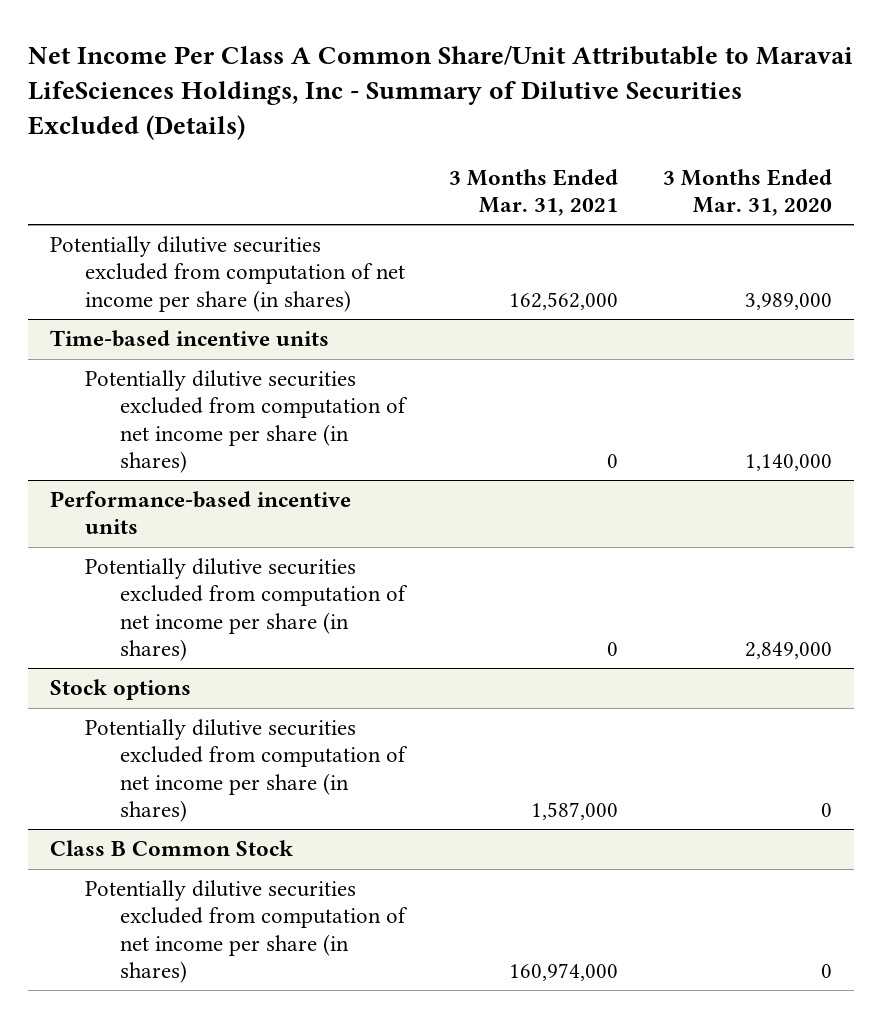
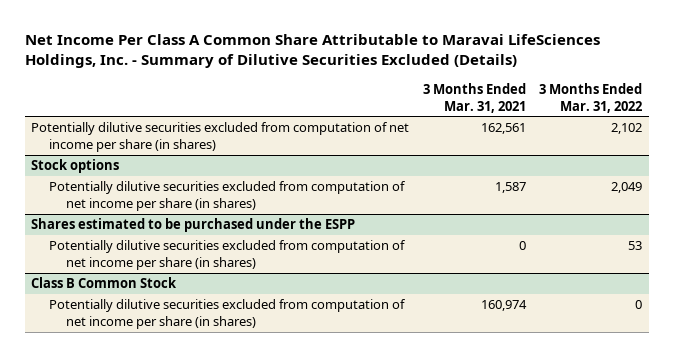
- Net Income Per Class A Common Share/Unit Attributable to Maravai LifeSciences Holdings, Inc - Summary of Dilutive Securities Excluded (Details)
+ Net Income Per Class A Common Share Attributable to Maravai LifeSciences Holdings, Inc. - Summary of Dilutive Securities Excluded (Details)
- | 3 Months Ended Mar. 31, 2021 | 3 Months Ended Mar. 31, 2020
+ | 3 Months Ended Mar. 31, 2021 | 3 Months Ended Mar. 31, 2022
- Potentially dilutive securities excluded from computation of net income per share (in shares) | 162,562,000 | 3,989,000
- Time-based incentive units
- Potentially dilutive securities excluded from computation of net income per share (in shares) | 0 | 1,140,000
- Performance-based incentive units
- Potentially dilutive securities excluded from computation of net income per share (in shares) | 0 | 2,849,000
+ Potentially dilutive securities excluded from computation of net income per share (in shares) | 162,561 | 2,102
@ Stock options
- Potentially dilutive securities excluded from computation of net income per share (in shares) | 1,587,000 | 0
+ Potentially dilutive securities excluded from computation of net income per share (in shares) | 1,587 | 2,049
+ Shares estimated to be purchased under the ESPP
+ Potentially dilutive securities excluded from computation of net income per share (in shares) | 0 | 53
@ Class B Common Stock
- Potentially dilutive securities excluded from computation of net income per share (in shares) | 160,974,000 | 0
+ Potentially dilutive securities excluded from computation of net income per share (in shares) | 160,974 | 0

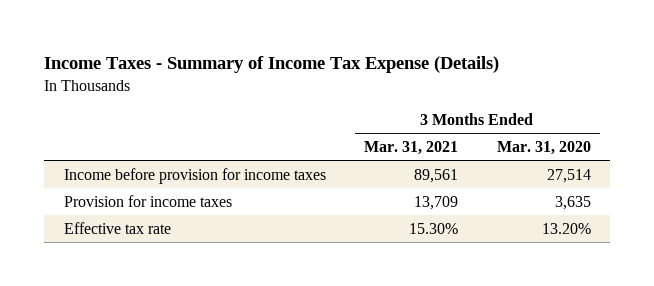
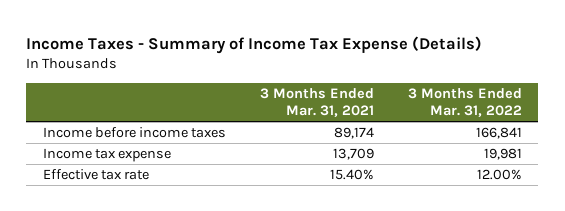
- | 3 Months Ended Mar. 31, 2021 | 3 Months Ended Mar. 31, 2020
+ | 3 Months Ended Mar. 31, 2021 | 3 Months Ended Mar. 31, 2022
- Income before provision for income taxes | 89,561 | 27,514
- Provision for income taxes | 13,709 | 3,635
- Effective tax rate | 15.30% | 13.20%
+ Income before income taxes | 89,174 | 166,841
+ Income tax expense | 13,709 | 19,981
+ Effective tax rate | 15.40% | 12.00%

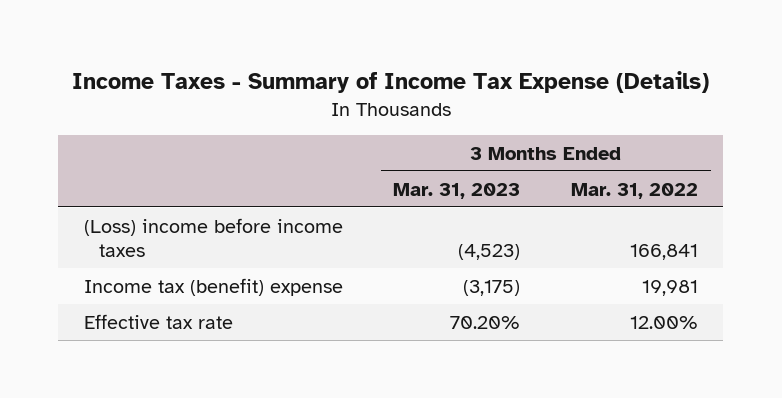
- | 3 Months Ended Mar. 31, 2021 | 3 Months Ended Mar. 31, 2022
+ | 3 Months Ended Mar. 31, 2023 | 3 Months Ended Mar. 31, 2022
- Income before income taxes | 89,174 | 166,841
- Income tax expense | 13,709 | 19,981
+ (Loss) income before income taxes | (4,523) | 166,841
+ Income tax (benefit) expense | (3,175) | 19,981

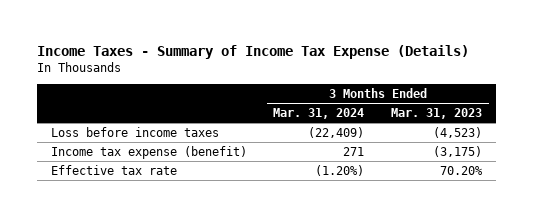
- | 3 Months Ended Mar. 31, 2023 | 3 Months Ended Mar. 31, 2022
+ | 3 Months Ended Mar. 31, 2024 | 3 Months Ended Mar. 31, 2023
- (Loss) income before income taxes | (4,523) | 166,841
- Income tax (benefit) expense | (3,175) | 19,981
+ Loss before income taxes | (22,409) | (4,523)
+ Income tax expense (benefit) | 271 | (3,175)

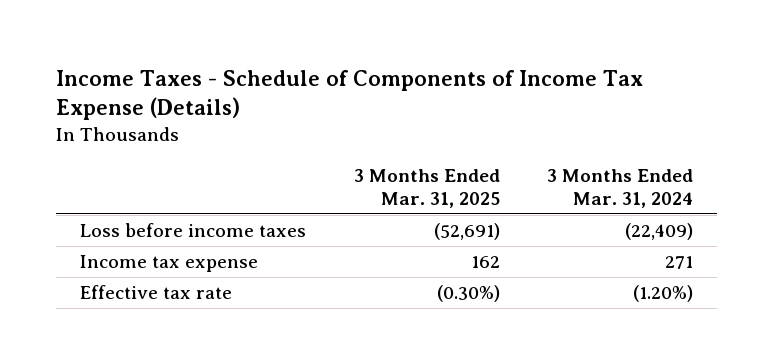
- Income Taxes - Summary of Income Tax Expense (Details)
+ Income Taxes - Schedule of Components of Income Tax Expense (Details)
- | 3 Months Ended Mar. 31, 2024 | 3 Months Ended Mar. 31, 2023
+ | 3 Months Ended Mar. 31, 2025 | 3 Months Ended Mar. 31, 2024
- Income tax expense (benefit) | 271 | (3,175)
+ Income tax expense | 162 | 271

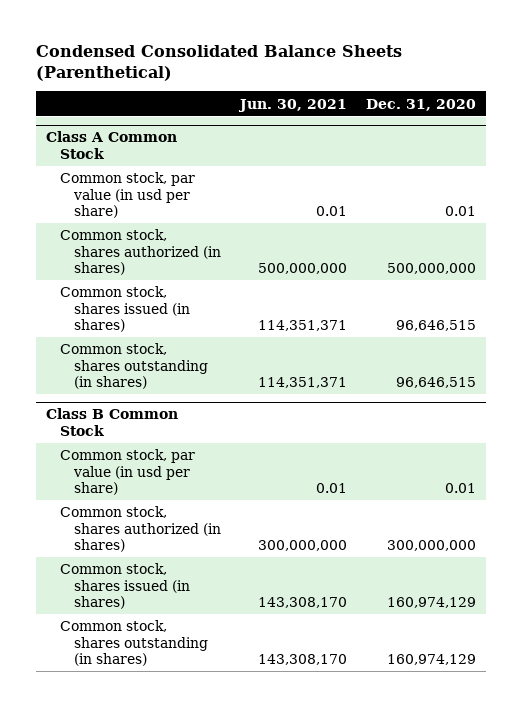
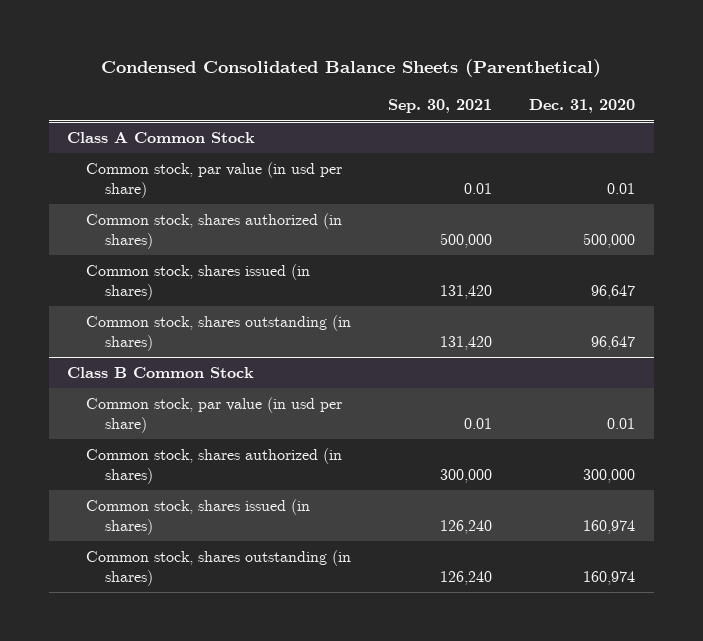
- | Jun. 30, 2021 | Dec. 31, 2020
+ | Sep. 30, 2021 | Dec. 31, 2020
@ Class A Common Stock
- Common stock, shares authorized (in shares) | 500,000,000 | 500,000,000
- Common stock, shares issued (in shares) | 114,351,371 | 96,646,515
- Common stock, shares outstanding (in shares) | 114,351,371 | 96,646,515
+ Common stock, shares authorized (in shares) | 500,000 | 500,000
+ Common stock, shares issued (in shares) | 131,420 | 96,647
+ Common stock, shares outstanding (in shares) | 131,420 | 96,647
@ Class B Common Stock
- Common stock, shares authorized (in shares) | 300,000,000 | 300,000,000
- Common stock, shares issued (in shares) | 143,308,170 | 160,974,129
- Common stock, shares outstanding (in shares) | 143,308,170 | 160,974,129
+ Common stock, shares authorized (in shares) | 300,000 | 300,000
+ Common stock, shares issued (in shares) | 126,240 | 160,974
+ Common stock, shares outstanding (in shares) | 126,240 | 160,974

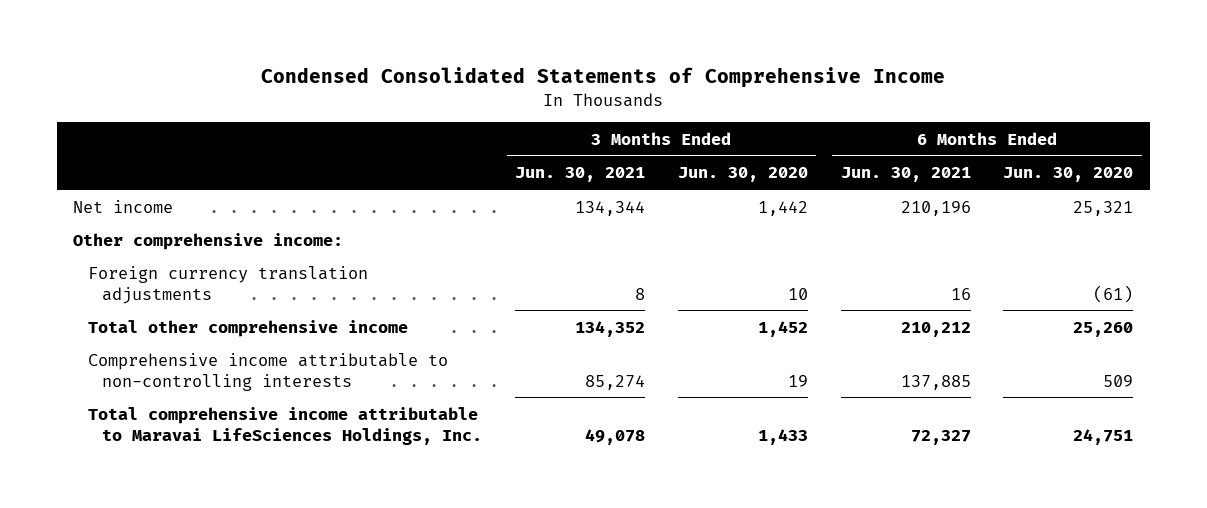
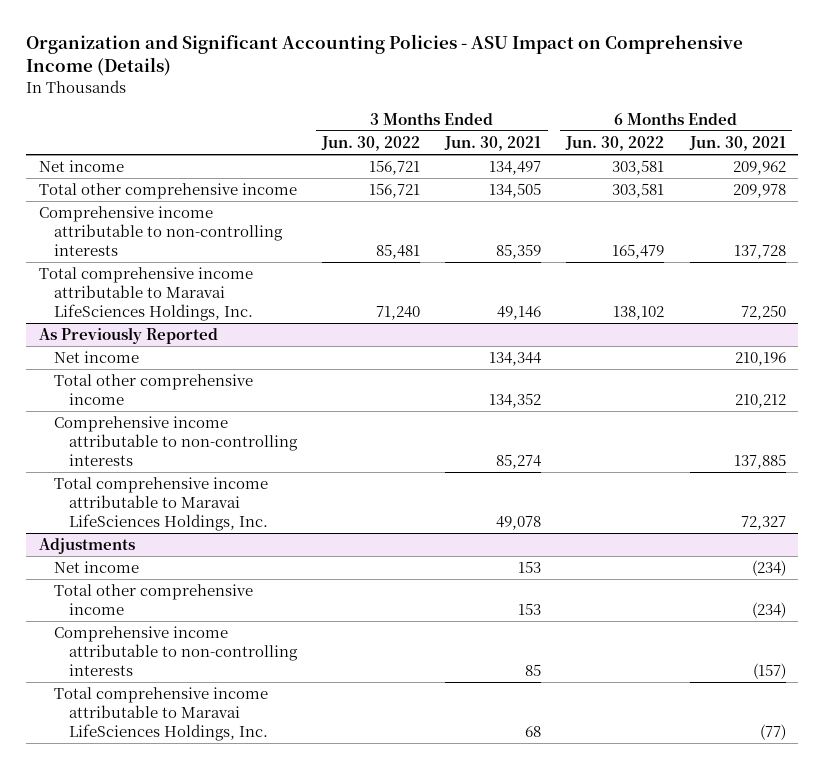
- Condensed Consolidated Statements of Comprehensive Income
+ Organization and Significant Accounting Policies - ASU Impact on Comprehensive Income (Details)
- | 3 Months Ended Jun. 30, 2021 | 3 Months Ended Jun. 30, 2020 | 6 Months Ended Jun. 30, 2021 | 6 Months Ended Jun. 30, 2020
+ | 3 Months Ended Jun. 30, 2022 | 3 Months Ended Jun. 30, 2021 | 6 Months Ended Jun. 30, 2022 | 6 Months Ended Jun. 30, 2021
+ Net income | 156,721 | 134,497 | 303,581 | 209,962
+ Total other comprehensive income | 156,721 | 134,505 | 303,581 | 209,978
+ Comprehensive income attributable to non-controlling interests | 85,481 | 85,359 | 165,479 | 137,728
+ Total comprehensive income attributable to Maravai LifeSciences Holdings, Inc. | 71,240 | 49,146 | 138,102 | 72,250
+ As Previously Reported
- Other comprehensive income:
- Foreign currency translation adjustments | 8 | 10 | 16 | (61)
+ Adjustments
+ Net income | | 153 | | (234)
+ Total other comprehensive income | | 153 | | (234)
+ Comprehensive income attributable to non-controlling interests | | 85 | | (157)
+ Total comprehensive income attributable to Maravai LifeSciences Holdings, Inc. | | 68 | | (77)

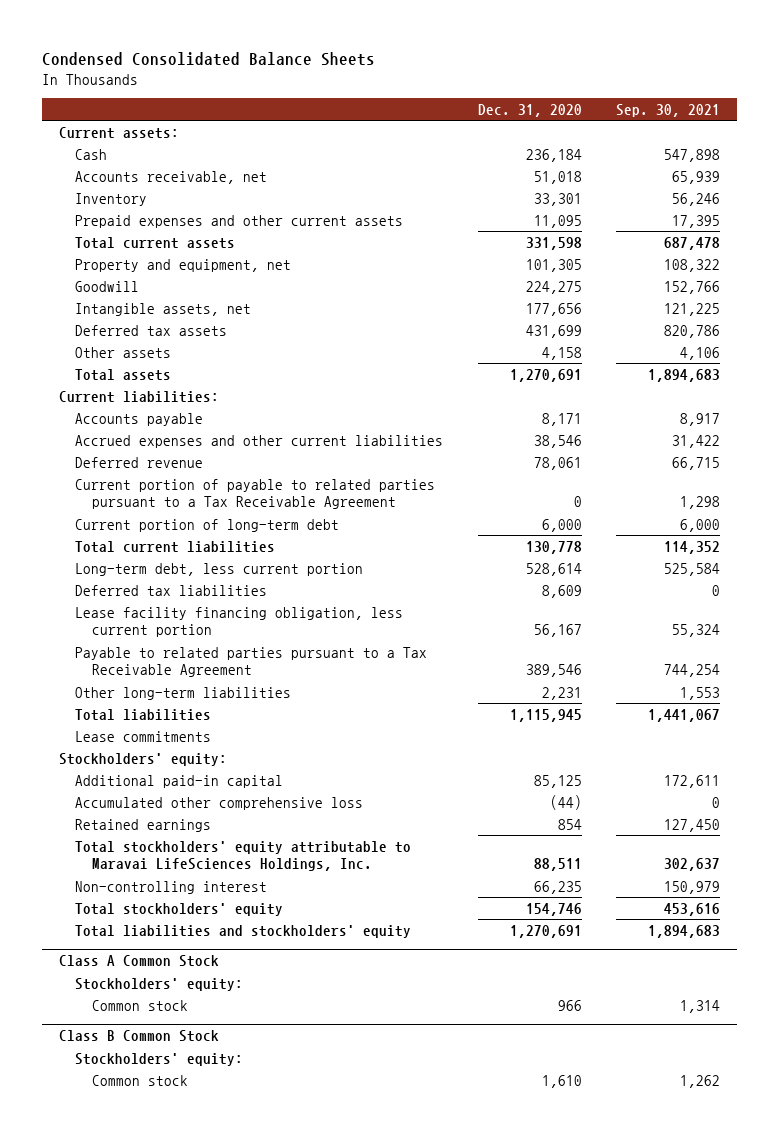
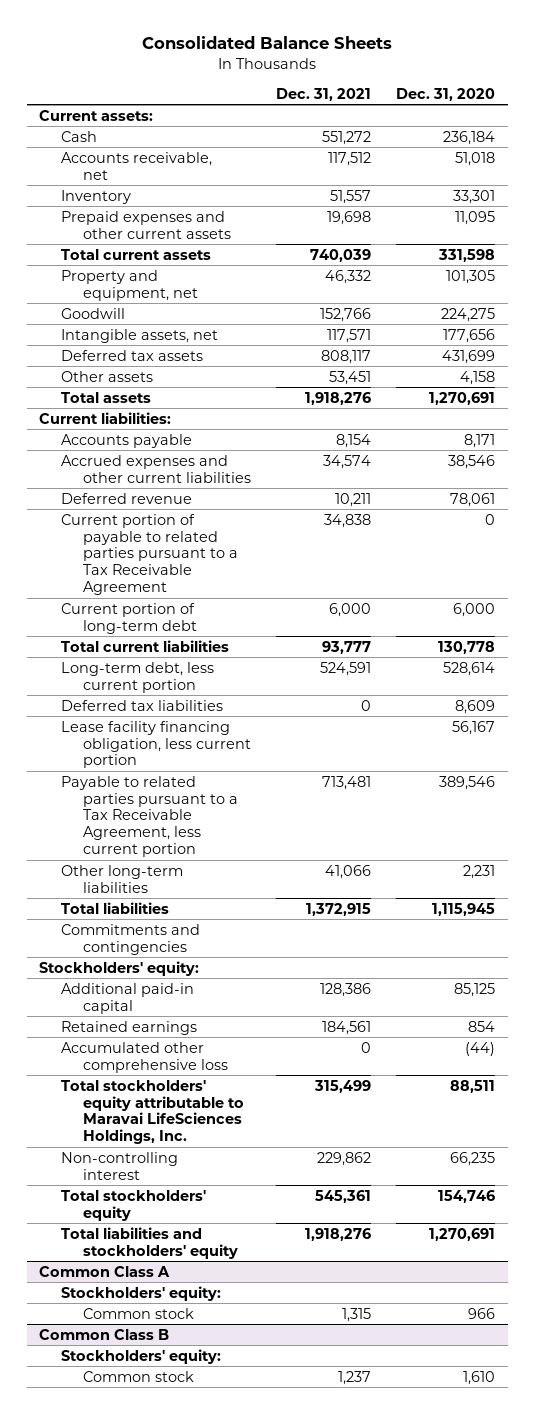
- Condensed Consolidated Balance Sheets
+ Consolidated Balance Sheets
- | Dec. 31, 2020 | Sep. 30, 2021
+ | Dec. 31, 2021 | Dec. 31, 2020
- Payable to related parties pursuant to a Tax Receivable Agreement | 389,546 | 744,254
+ Payable to related parties pursuant to a Tax Receivable Agreement, less current portion | 713,481 | 389,546
- Lease commitments
+ Commitments and contingencies
moved down: Accumulated other comprehensive loss | 0 | (44)
- Class A Common Stock
+ Common Class A
- Class B Common Stock
+ Common Class B

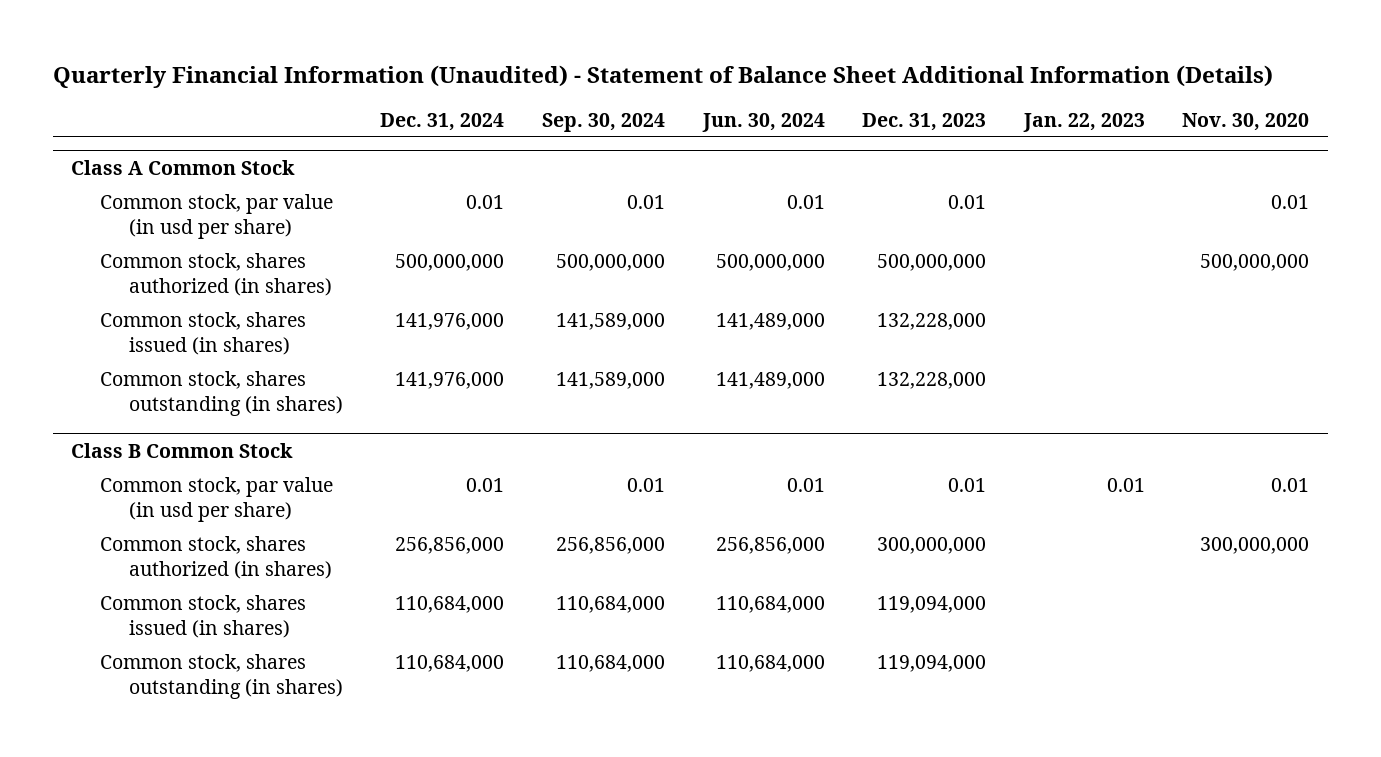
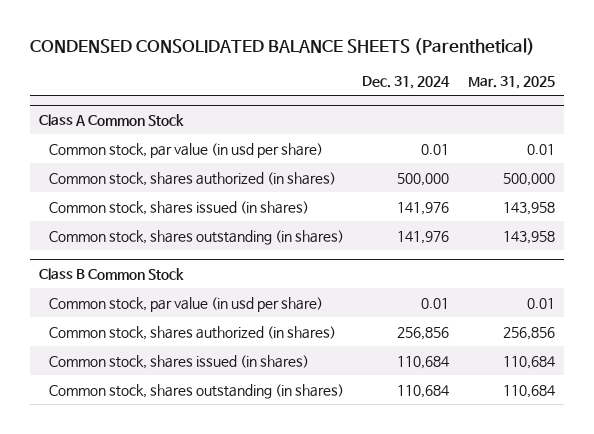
- Quarterly Financial Information (Unaudited) - Statement of Balance Sheet Additional Information (Details)
+ CONDENSED CONSOLIDATED BALANCE SHEETS (Parenthetical)
- | Dec. 31, 2024 | Sep. 30, 2024 | Jun. 30, 2024 | Dec. 31, 2023 | Jan. 22, 2023 | Nov. 30, 2020
+ | Dec. 31, 2024 | Mar. 31, 2025
@ Class A Common Stock
- Common stock, shares authorized (in shares) | 500,000,000 | 500,000,000 | 500,000,000 | 500,000,000 | | 500,000,000
- Common stock, shares issued (in shares) | 141,976,000 | 141,589,000 | 141,489,000 | 132,228,000 | |
- Common stock, shares outstanding (in shares) | 141,976,000 | 141,589,000 | 141,489,000 | 132,228,000 | |
+ Common stock, shares authorized (in shares) | 500,000 | 500,000
+ Common stock, shares issued (in shares) | 141,976 | 143,958
+ Common stock, shares outstanding (in shares) | 141,976 | 143,958
@ Class B Common Stock
- Common stock, shares authorized (in shares) | 256,856,000 | 256,856,000 | 256,856,000 | 300,000,000 | | 300,000,000
- Common stock, shares issued (in shares) | 110,684,000 | 110,684,000 | 110,684,000 | 119,094,000 | |
- Common stock, shares outstanding (in shares) | 110,684,000 | 110,684,000 | 110,684,000 | 119,094,000 | |
+ Common stock, shares authorized (in shares) | 256,856 | 256,856
+ Common stock, shares issued (in shares) | 110,684 | 110,684
+ Common stock, shares outstanding (in shares) | 110,684 | 110,684

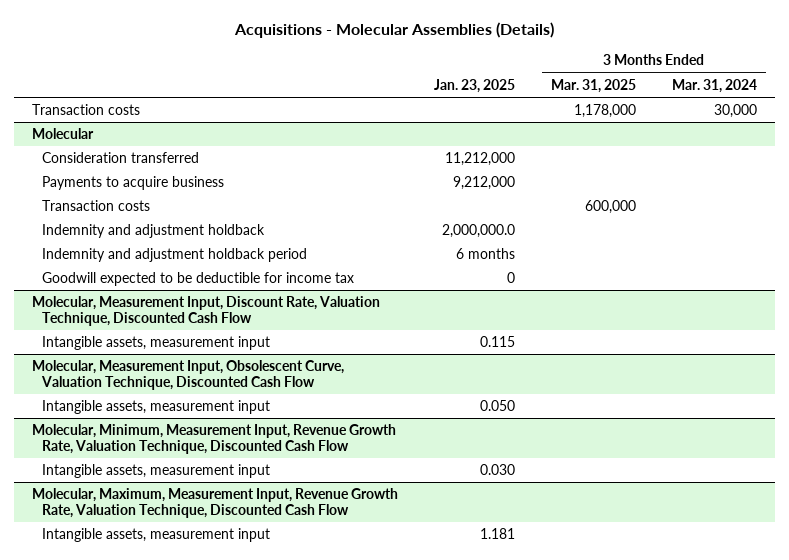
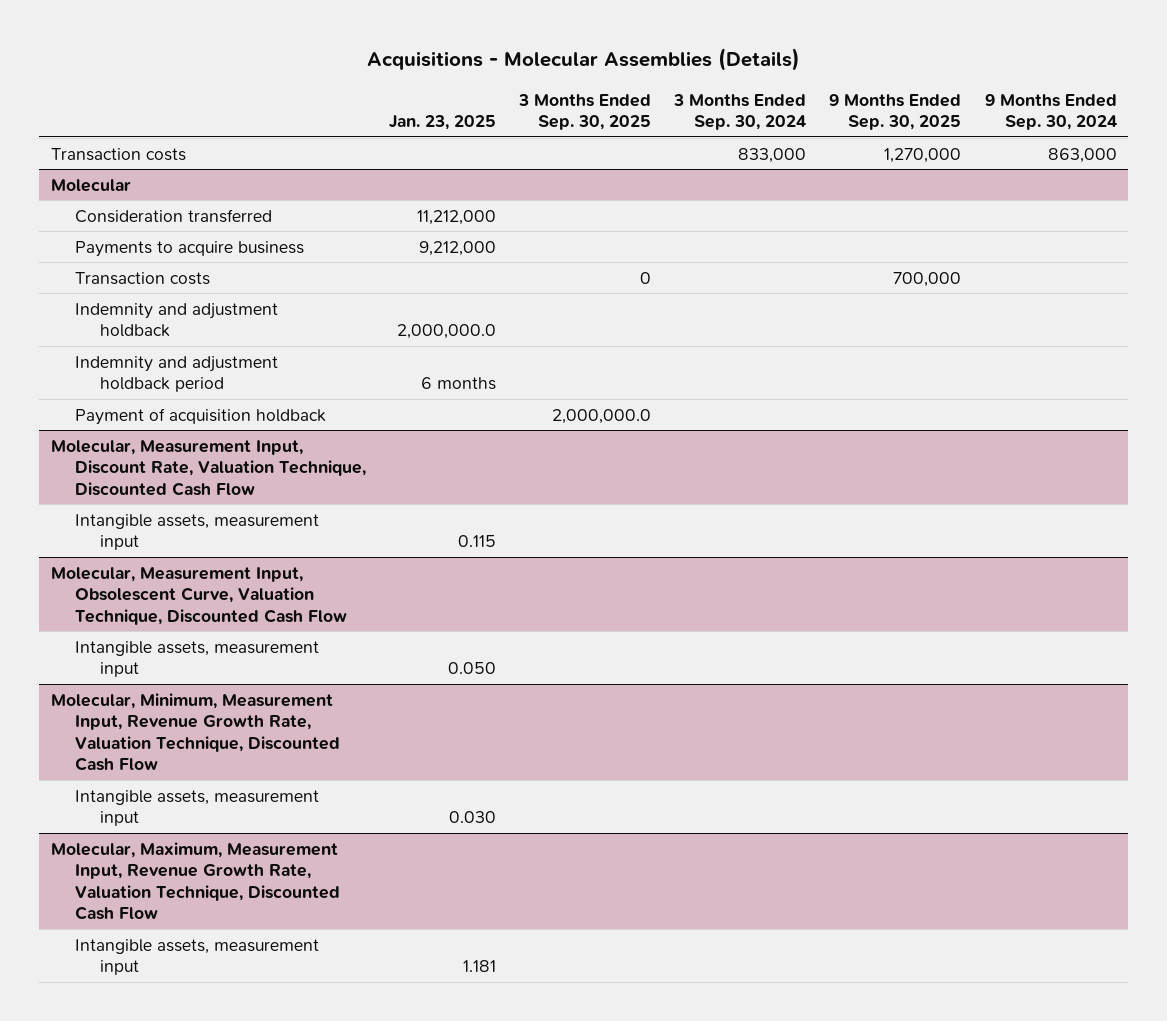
- | Jan. 23, 2025 | 3 Months Ended Mar. 31, 2025 | 3 Months Ended Mar. 31, 2024
+ | Jan. 23, 2025 | 3 Months Ended Sep. 30, 2025 | 3 Months Ended Sep. 30, 2024 | 9 Months Ended Sep. 30, 2025 | 9 Months Ended Sep. 30, 2024
@ Molecular
- Goodwill expected to be deductible for income tax | 0 | |
+ Payment of acquisition holdback | | 2,000,000.0 | | |

